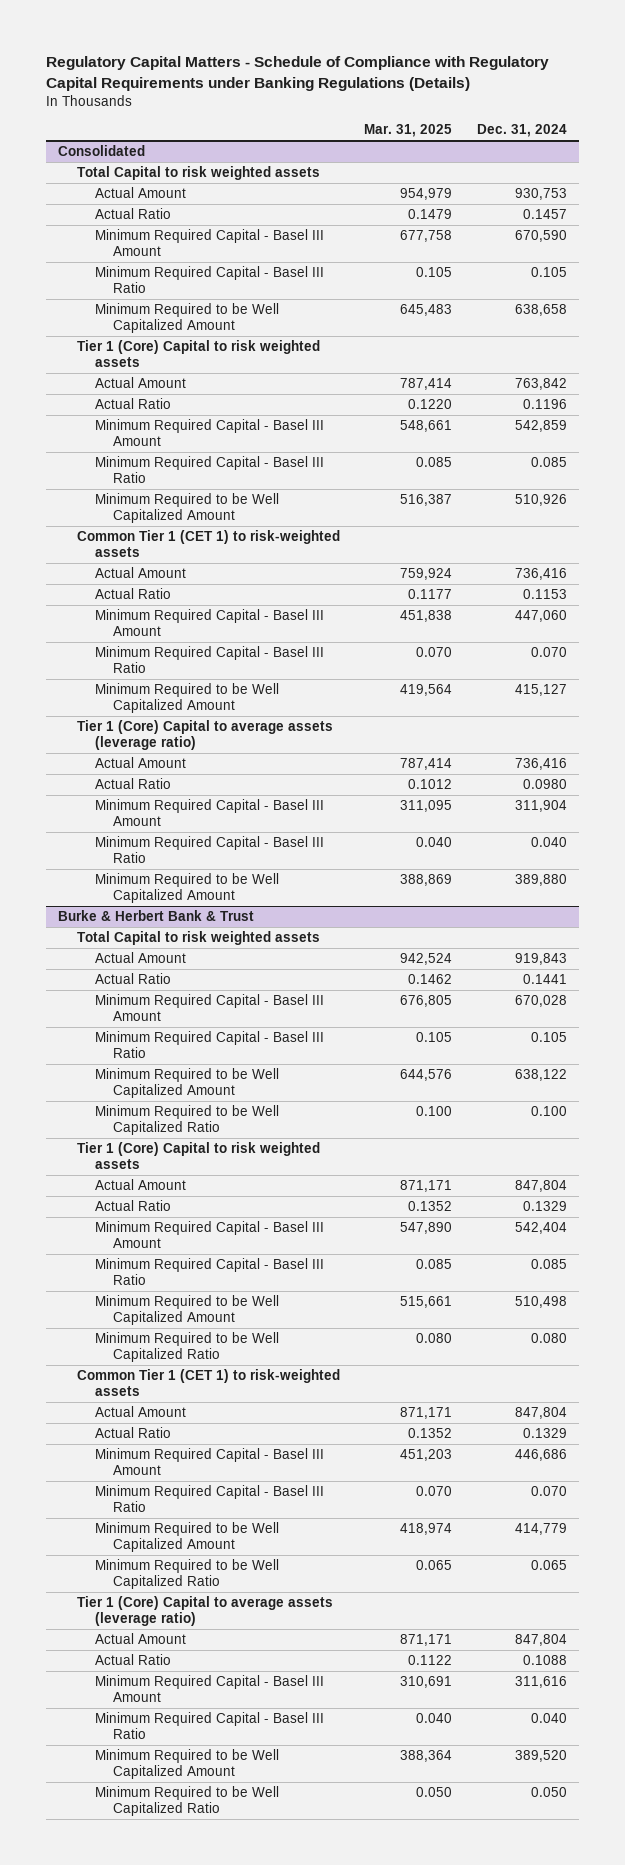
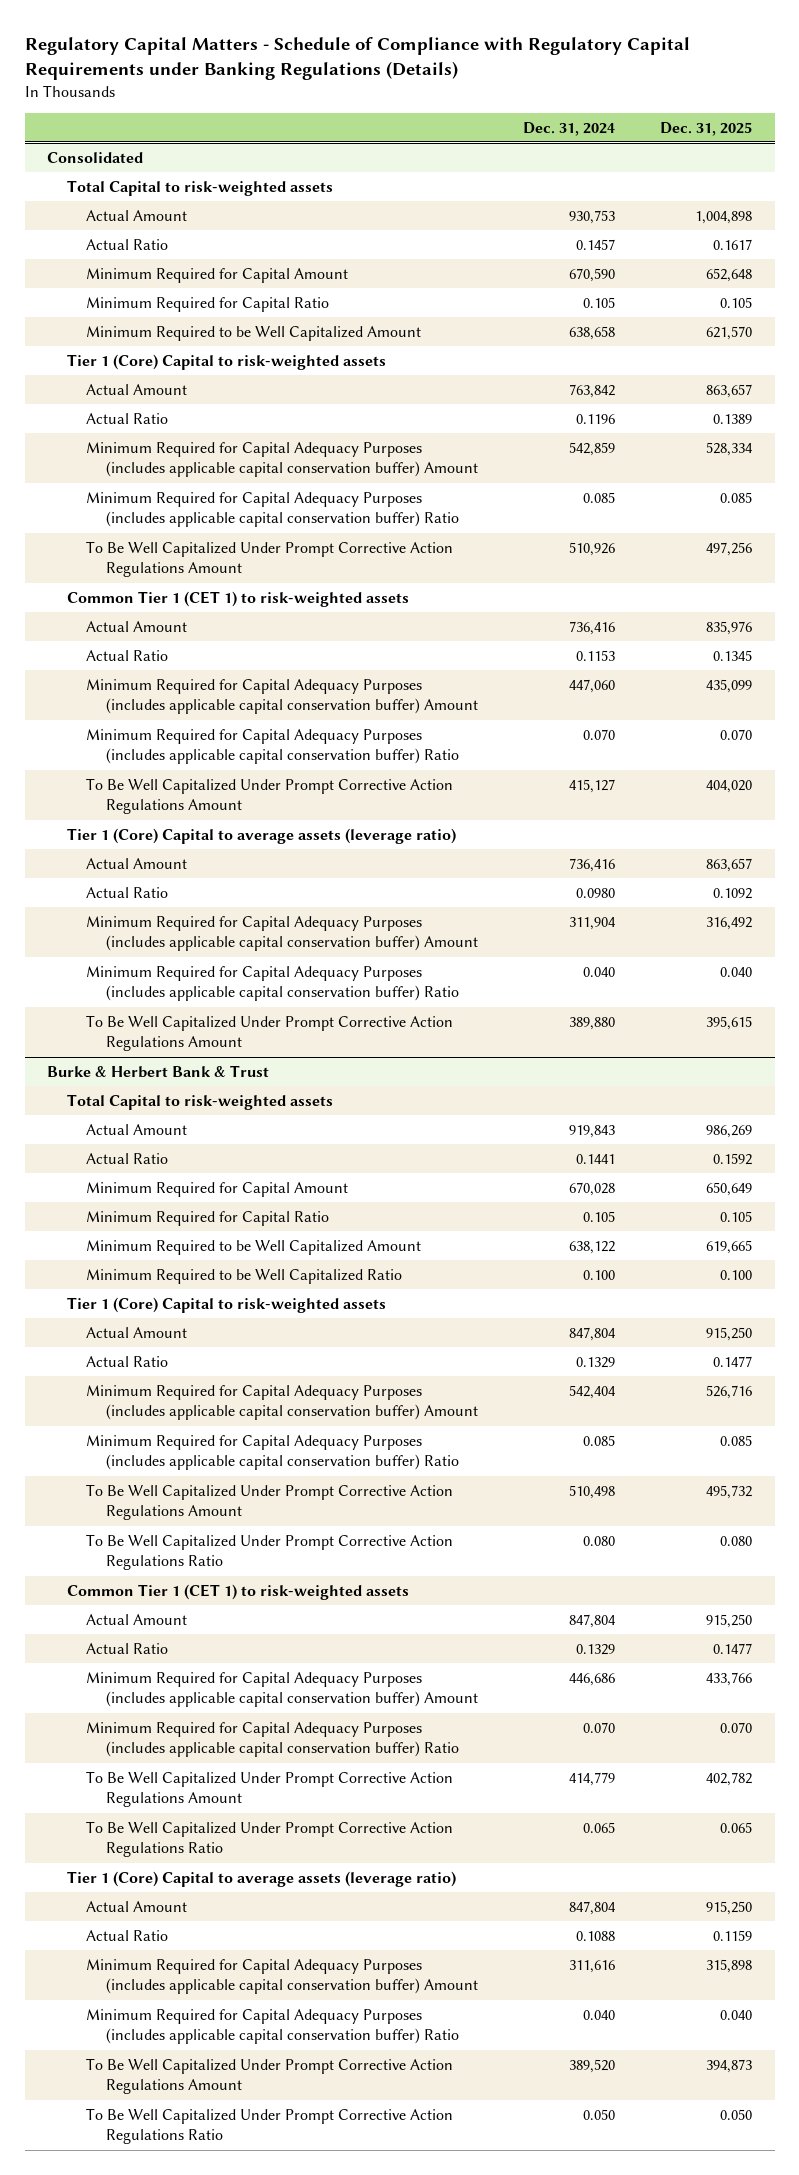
- | Mar. 31, 2025 | Dec. 31, 2024
+ | Dec. 31, 2024 | Dec. 31, 2025
@ Consolidated
- Total Capital to risk weighted assets
+ Total Capital to risk-weighted assets
- Minimum Required Capital - Basel III Amount | 677,758 | 670,590
- Minimum Required Capital - Basel III Ratio | 0.105 | 0.105
+ Minimum Required for Capital Amount | 670,590 | 652,648
+ Minimum Required for Capital Ratio | 0.105 | 0.105
- Tier 1 (Core) Capital to risk weighted assets
+ Tier 1 (Core) Capital to risk-weighted assets
- Minimum Required Capital - Basel III Amount | 548,661 | 542,859
- Minimum Required Capital - Basel III Ratio | 0.085 | 0.085
- Minimum Required to be Well Capitalized Amount | 516,387 | 510,926
+ Minimum Required for Capital Adequacy Purposes (includes applicable capital conservation buffer) Amount | 542,859 | 528,334
+ Minimum Required for Capital Adequacy Purposes (includes applicable capital conservation buffer) Ratio | 0.085 | 0.085
+ To Be Well Capitalized Under Prompt Corrective Action Regulations Amount | 510,926 | 497,256
- Minimum Required Capital - Basel III Amount | 451,838 | 447,060
- Minimum Required Capital - Basel III Ratio | 0.070 | 0.070
- Minimum Required to be Well Capitalized Amount | 419,564 | 415,127
+ Minimum Required for Capital Adequacy Purposes (includes applicable capital conservation buffer) Amount | 447,060 | 435,099
+ Minimum Required for Capital Adequacy Purposes (includes applicable capital conservation buffer) Ratio | 0.070 | 0.070
+ To Be Well Capitalized Under Prompt Corrective Action Regulations Amount | 415,127 | 404,020
- Minimum Required Capital - Basel III Amount | 311,095 | 311,904
- Minimum Required Capital - Basel III Ratio | 0.040 | 0.040
- Minimum Required to be Well Capitalized Amount | 388,869 | 389,880
+ Minimum Required for Capital Adequacy Purposes (includes applicable capital conservation buffer) Amount | 311,904 | 316,492
+ Minimum Required for Capital Adequacy Purposes (includes applicable capital conservation buffer) Ratio | 0.040 | 0.040
+ To Be Well Capitalized Under Prompt Corrective Action Regulations Amount | 389,880 | 395,615
@ Burke & Herbert Bank & Trust
- Total Capital to risk weighted assets
+ Total Capital to risk-weighted assets
- Minimum Required Capital - Basel III Amount | 676,805 | 670,028
- Minimum Required Capital - Basel III Ratio | 0.105 | 0.105
+ Minimum Required for Capital Amount | 670,028 | 650,649
+ Minimum Required for Capital Ratio | 0.105 | 0.105
- Tier 1 (Core) Capital to risk weighted assets
+ Tier 1 (Core) Capital to risk-weighted assets
- Minimum Required Capital - Basel III Amount | 547,890 | 542,404
- Minimum Required Capital - Basel III Ratio | 0.085 | 0.085
- Minimum Required to be Well Capitalized Amount | 515,661 | 510,498
- Minimum Required to be Well Capitalized Ratio | 0.080 | 0.080
+ Minimum Required for Capital Adequacy Purposes (includes applicable capital conservation buffer) Amount | 542,404 | 526,716
+ Minimum Required for Capital Adequacy Purposes (includes applicable capital conservation buffer) Ratio | 0.085 | 0.085
+ To Be Well Capitalized Under Prompt Corrective Action Regulations Amount | 510,498 | 495,732
+ To Be Well Capitalized Under Prompt Corrective Action Regulations Ratio | 0.080 | 0.080
- Minimum Required Capital - Basel III Amount | 451,203 | 446,686
- Minimum Required Capital - Basel III Ratio | 0.070 | 0.070
- Minimum Required to be Well Capitalized Amount | 418,974 | 414,779
- Minimum Required to be Well Capitalized Ratio | 0.065 | 0.065
+ Minimum Required for Capital Adequacy Purposes (includes applicable capital conservation buffer) Amount | 446,686 | 433,766
+ Minimum Required for Capital Adequacy Purposes (includes applicable capital conservation buffer) Ratio | 0.070 | 0.070
+ To Be Well Capitalized Under Prompt Corrective Action Regulations Amount | 414,779 | 402,782
+ To Be Well Capitalized Under Prompt Corrective Action Regulations Ratio | 0.065 | 0.065
- Minimum Required Capital - Basel III Amount | 310,691 | 311,616
- Minimum Required Capital - Basel III Ratio | 0.040 | 0.040
- Minimum Required to be Well Capitalized Amount | 388,364 | 389,520
- Minimum Required to be Well Capitalized Ratio | 0.050 | 0.050
+ Minimum Required for Capital Adequacy Purposes (includes applicable capital conservation buffer) Amount | 311,616 | 315,898
+ Minimum Required for Capital Adequacy Purposes (includes applicable capital conservation buffer) Ratio | 0.040 | 0.040
+ To Be Well Capitalized Under Prompt Corrective Action Regulations Amount | 389,520 | 394,873
+ To Be Well Capitalized Under Prompt Corrective Action Regulations Ratio | 0.050 | 0.050

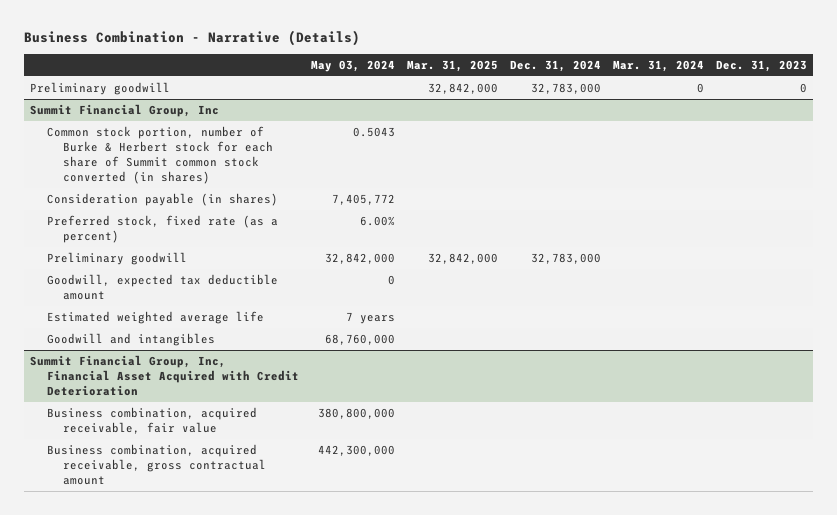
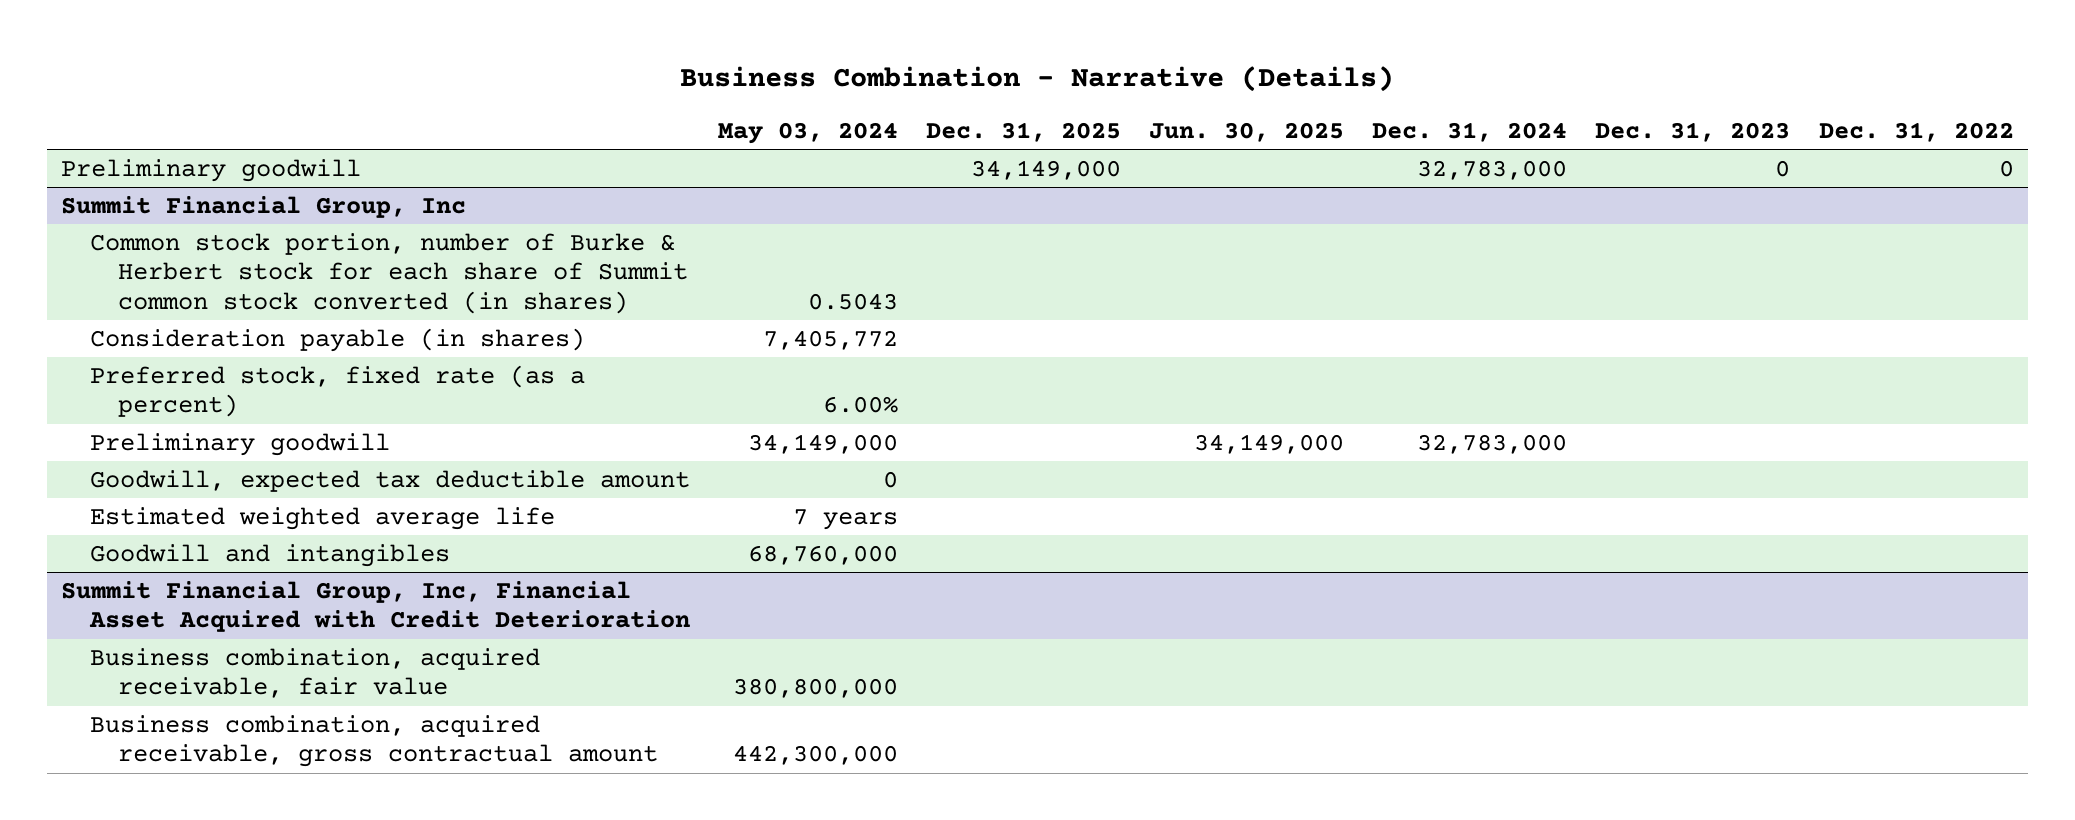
- | May 03, 2024 | Mar. 31, 2025 | Dec. 31, 2024 | Mar. 31, 2024 | Dec. 31, 2023
+ | May 03, 2024 | Dec. 31, 2025 | Jun. 30, 2025 | Dec. 31, 2024 | Dec. 31, 2023 | Dec. 31, 2022
@ Summit Financial Group, Inc
- Preliminary goodwill | 32,842,000 | 32,842,000 | 32,783,000 | |
+ Preliminary goodwill | 34,149,000 | | 34,149,000 | 32,783,000 | |

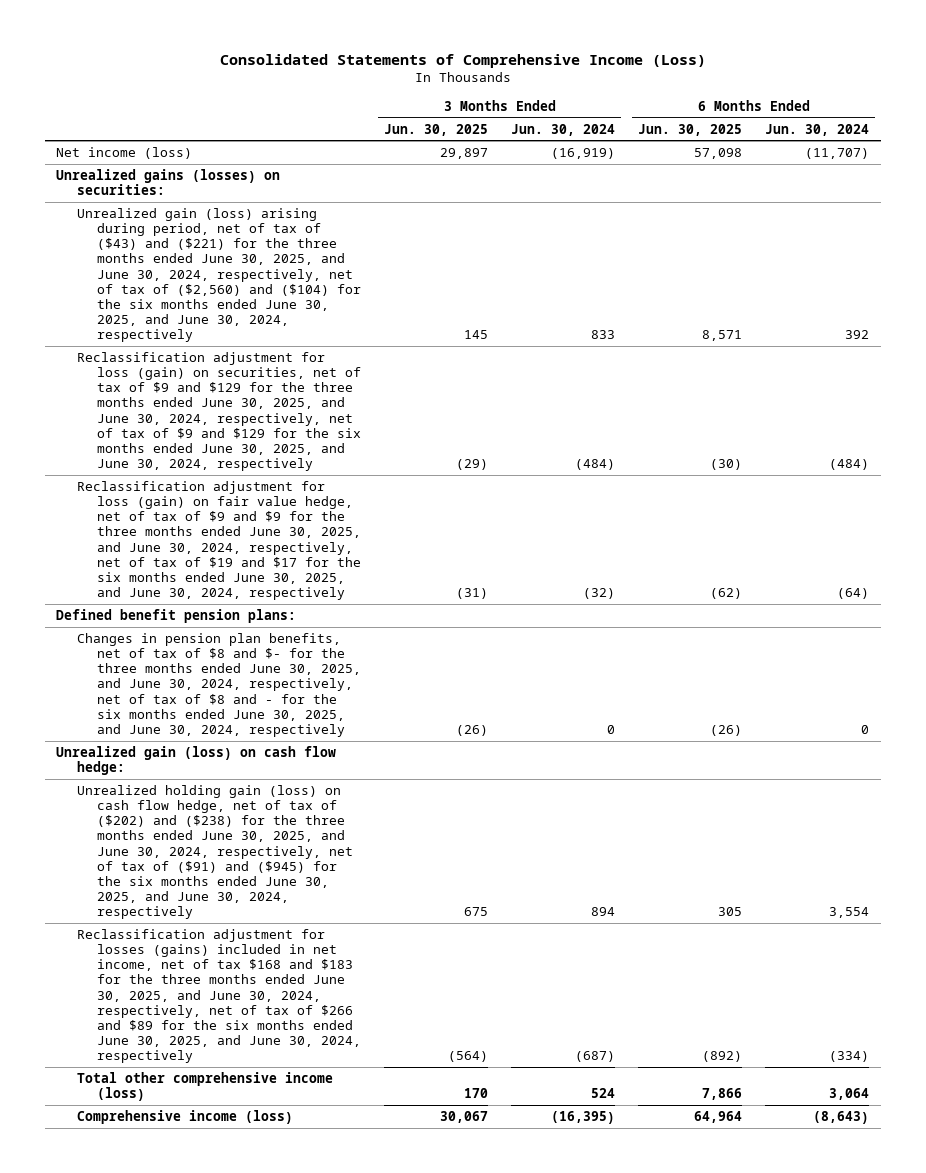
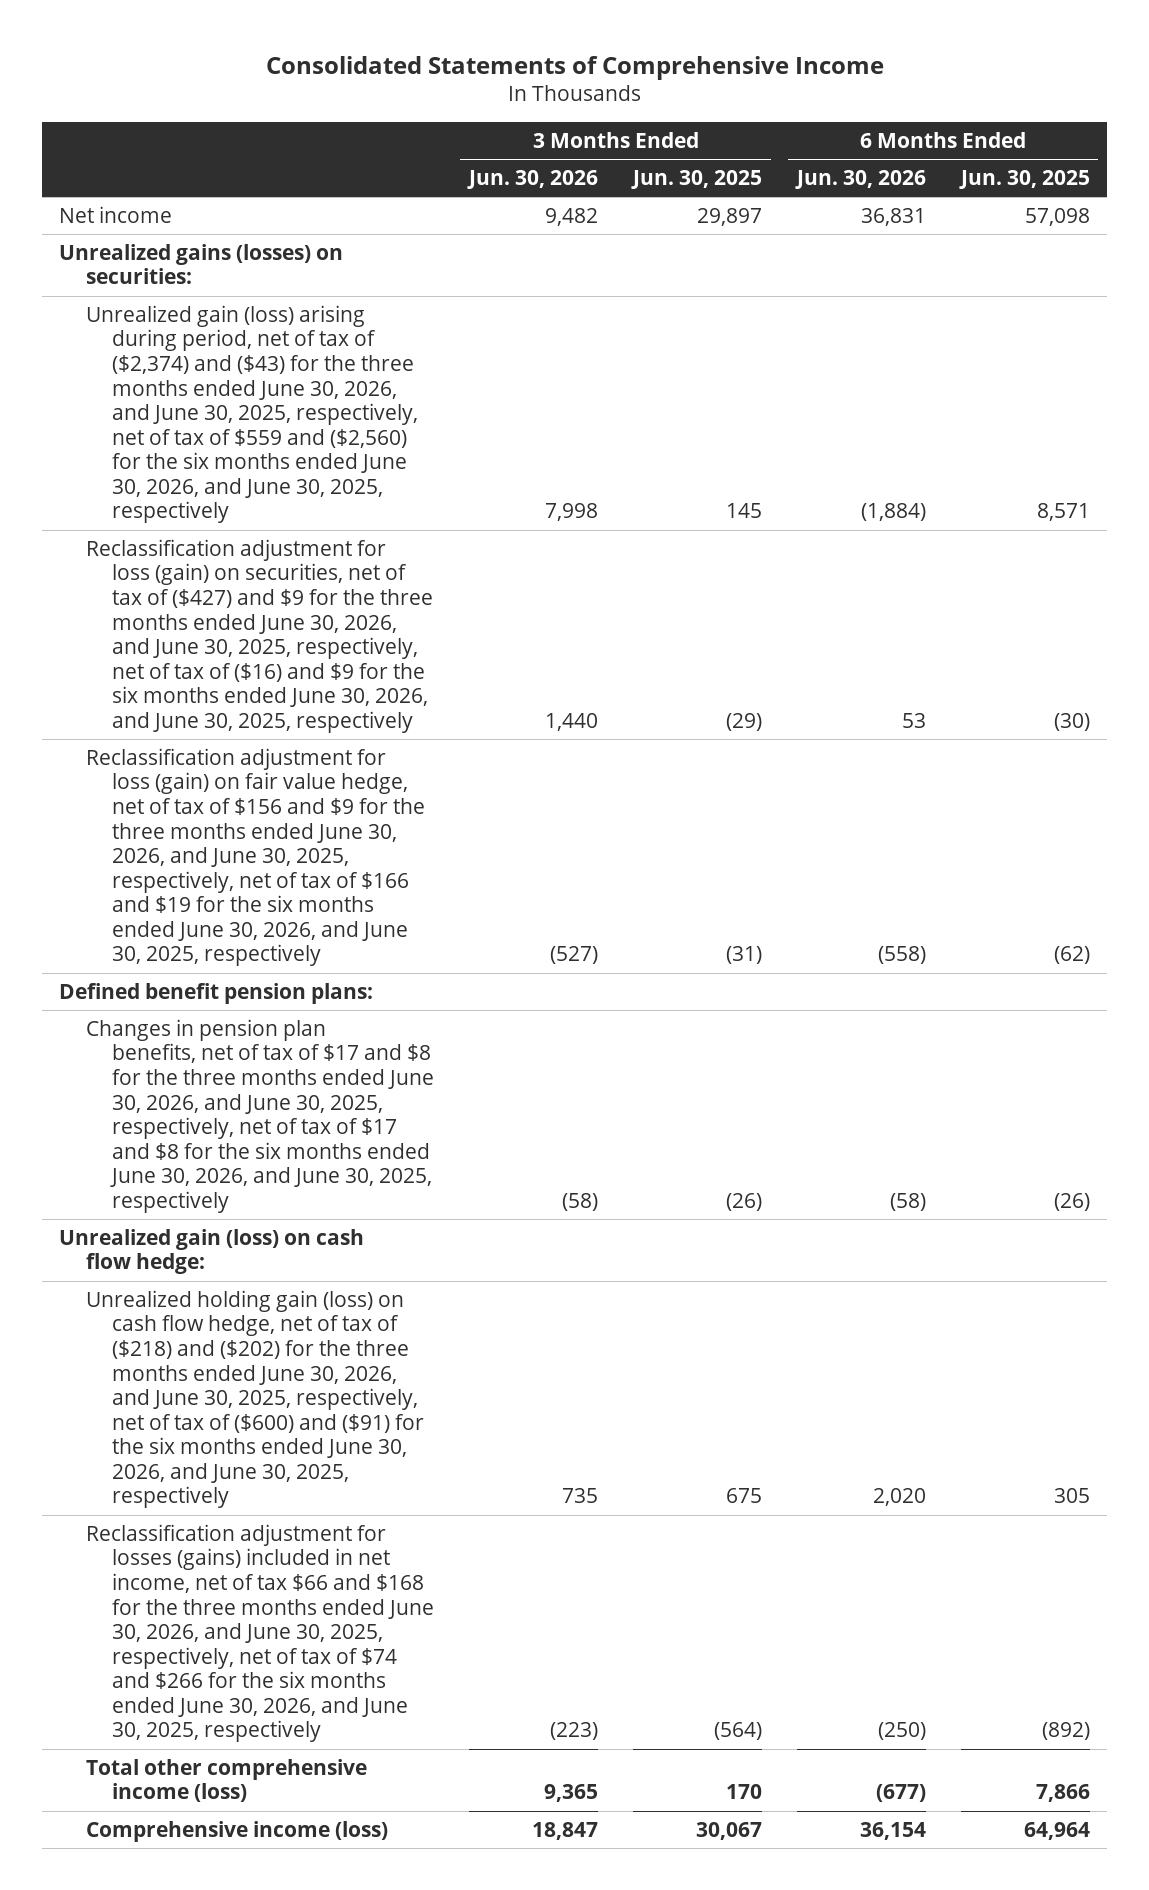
- Consolidated Statements of Comprehensive Income (Loss)
+ Consolidated Statements of Comprehensive Income
- | 3 Months Ended Jun. 30, 2025 | 3 Months Ended Jun. 30, 2024 | 6 Months Ended Jun. 30, 2025 | 6 Months Ended Jun. 30, 2024
+ | 3 Months Ended Jun. 30, 2026 | 3 Months Ended Jun. 30, 2025 | 6 Months Ended Jun. 30, 2026 | 6 Months Ended Jun. 30, 2025
- Net income (loss) | 29,897 | (16,919) | 57,098 | (11,707)
+ Net income | 9,482 | 29,897 | 36,831 | 57,098
- Unrealized gain (loss) arising during period, net of tax of ($43) and ($221) for the three months ended June 30, 2025, and June 30, 2024, respectively, net of tax of ($2,560) and ($104) for the six months ended June 30, 2025, and June 30, 2024, respectively | 145 | 833 | 8,571 | 392
- Reclassification adjustment for loss (gain) on securities, net of tax of $9 and $129 for the three months ended June 30, 2025, and June 30, 2024, respectively, net of tax of $9 and $129 for the six months ended June 30, 2025, and June 30, 2024, respectively | (29) | (484) | (30) | (484)
- Reclassification adjustment for loss (gain) on fair value hedge, net of tax of $9 and $9 for the three months ended June 30, 2025, and June 30, 2024, respectively, net of tax of $19 and $17 for the six months ended June 30, 2025, and June 30, 2024, respectively | (31) | (32) | (62) | (64)
+ Unrealized gain (loss) arising during period, net of tax of ($2,374) and ($43) for the three months ended June 30, 2026, and June 30, 2025, respectively, net of tax of $559 and ($2,560) for the six months ended June 30, 2026, and June 30, 2025, respectively | 7,998 | 145 | (1,884) | 8,571
+ Reclassification adjustment for loss (gain) on securities, net of tax of ($427) and $9 for the three months ended June 30, 2026, and June 30, 2025, respectively, net of tax of ($16) and $9 for the six months ended June 30, 2026, and June 30, 2025, respectively | 1,440 | (29) | 53 | (30)
+ Reclassification adjustment for loss (gain) on fair value hedge, net of tax of $156 and $9 for the three months ended June 30, 2026, and June 30, 2025, respectively, net of tax of $166 and $19 for the six months ended June 30, 2026, and June 30, 2025, respectively | (527) | (31) | (558) | (62)
- Changes in pension plan benefits, net of tax of $8 and $- for the three months ended June 30, 2025, and June 30, 2024, respectively, net of tax of $8 and - for the six months ended June 30, 2025, and June 30, 2024, respectively | (26) | 0 | (26) | 0
+ Changes in pension plan benefits, net of tax of $17 and $8 for the three months ended June 30, 2026, and June 30, 2025, respectively, net of tax of $17 and $8 for the six months ended June 30, 2026, and June 30, 2025, respectively | (58) | (26) | (58) | (26)
- Unrealized holding gain (loss) on cash flow hedge, net of tax of ($202) and ($238) for the three months ended June 30, 2025, and June 30, 2024, respectively, net of tax of ($91) and ($945) for the six months ended June 30, 2025, and June 30, 2024, respectively | 675 | 894 | 305 | 3,554
- Reclassification adjustment for losses (gains) included in net income, net of tax $168 and $183 for the three months ended June 30, 2025, and June 30, 2024, respectively, net of tax of $266 and $89 for the six months ended June 30, 2025, and June 30, 2024, respectively | (564) | (687) | (892) | (334)
+ Unrealized holding gain (loss) on cash flow hedge, net of tax of ($218) and ($202) for the three months ended June 30, 2026, and June 30, 2025, respectively, net of tax of ($600) and ($91) for the six months ended June 30, 2026, and June 30, 2025, respectively | 735 | 675 | 2,020 | 305
+ Reclassification adjustment for losses (gains) included in net income, net of tax $66 and $168 for the three months ended June 30, 2026, and June 30, 2025, respectively, net of tax of $74 and $266 for the six months ended June 30, 2026, and June 30, 2025, respectively | (223) | (564) | (250) | (892)

